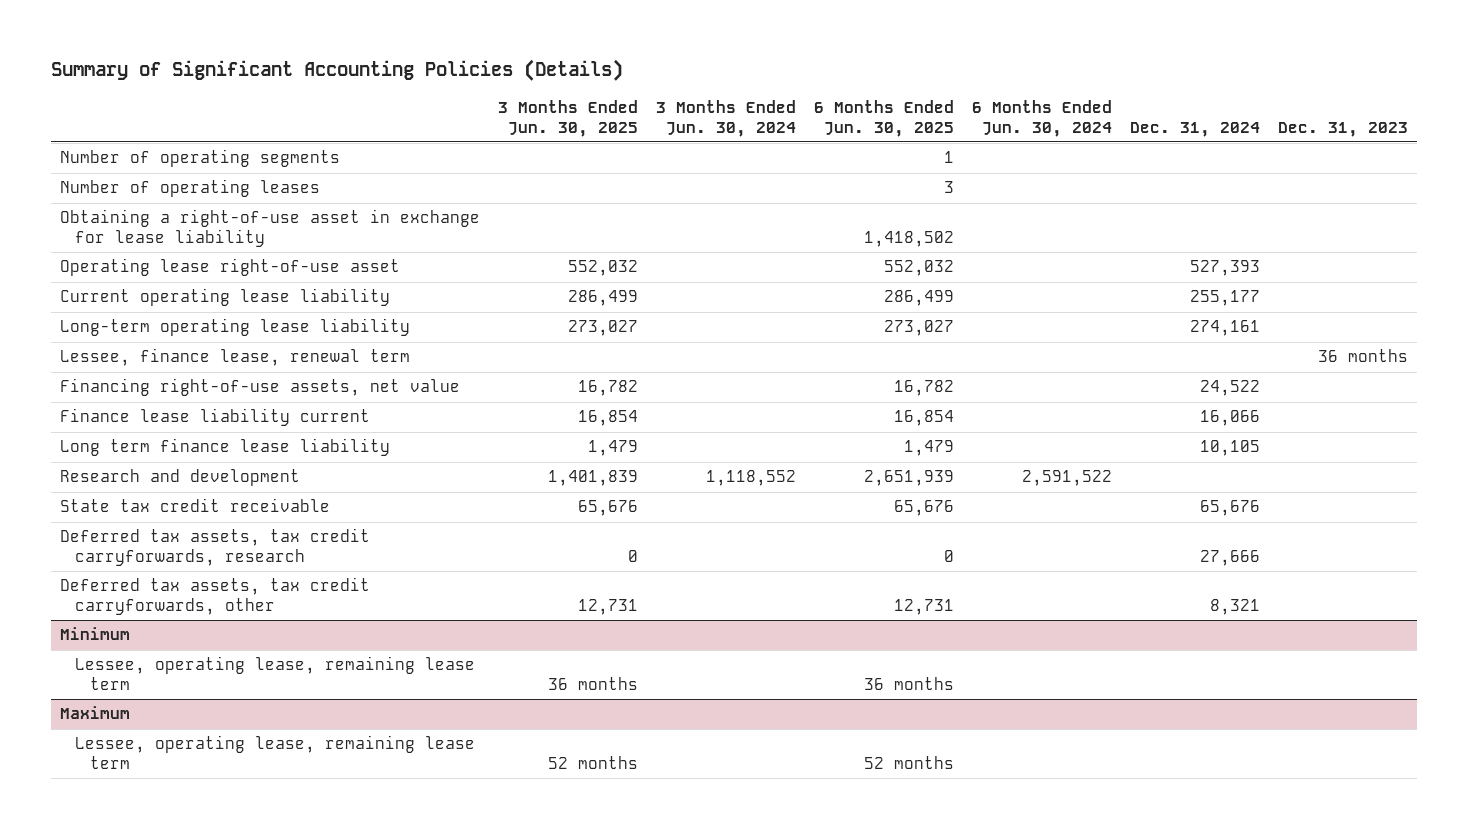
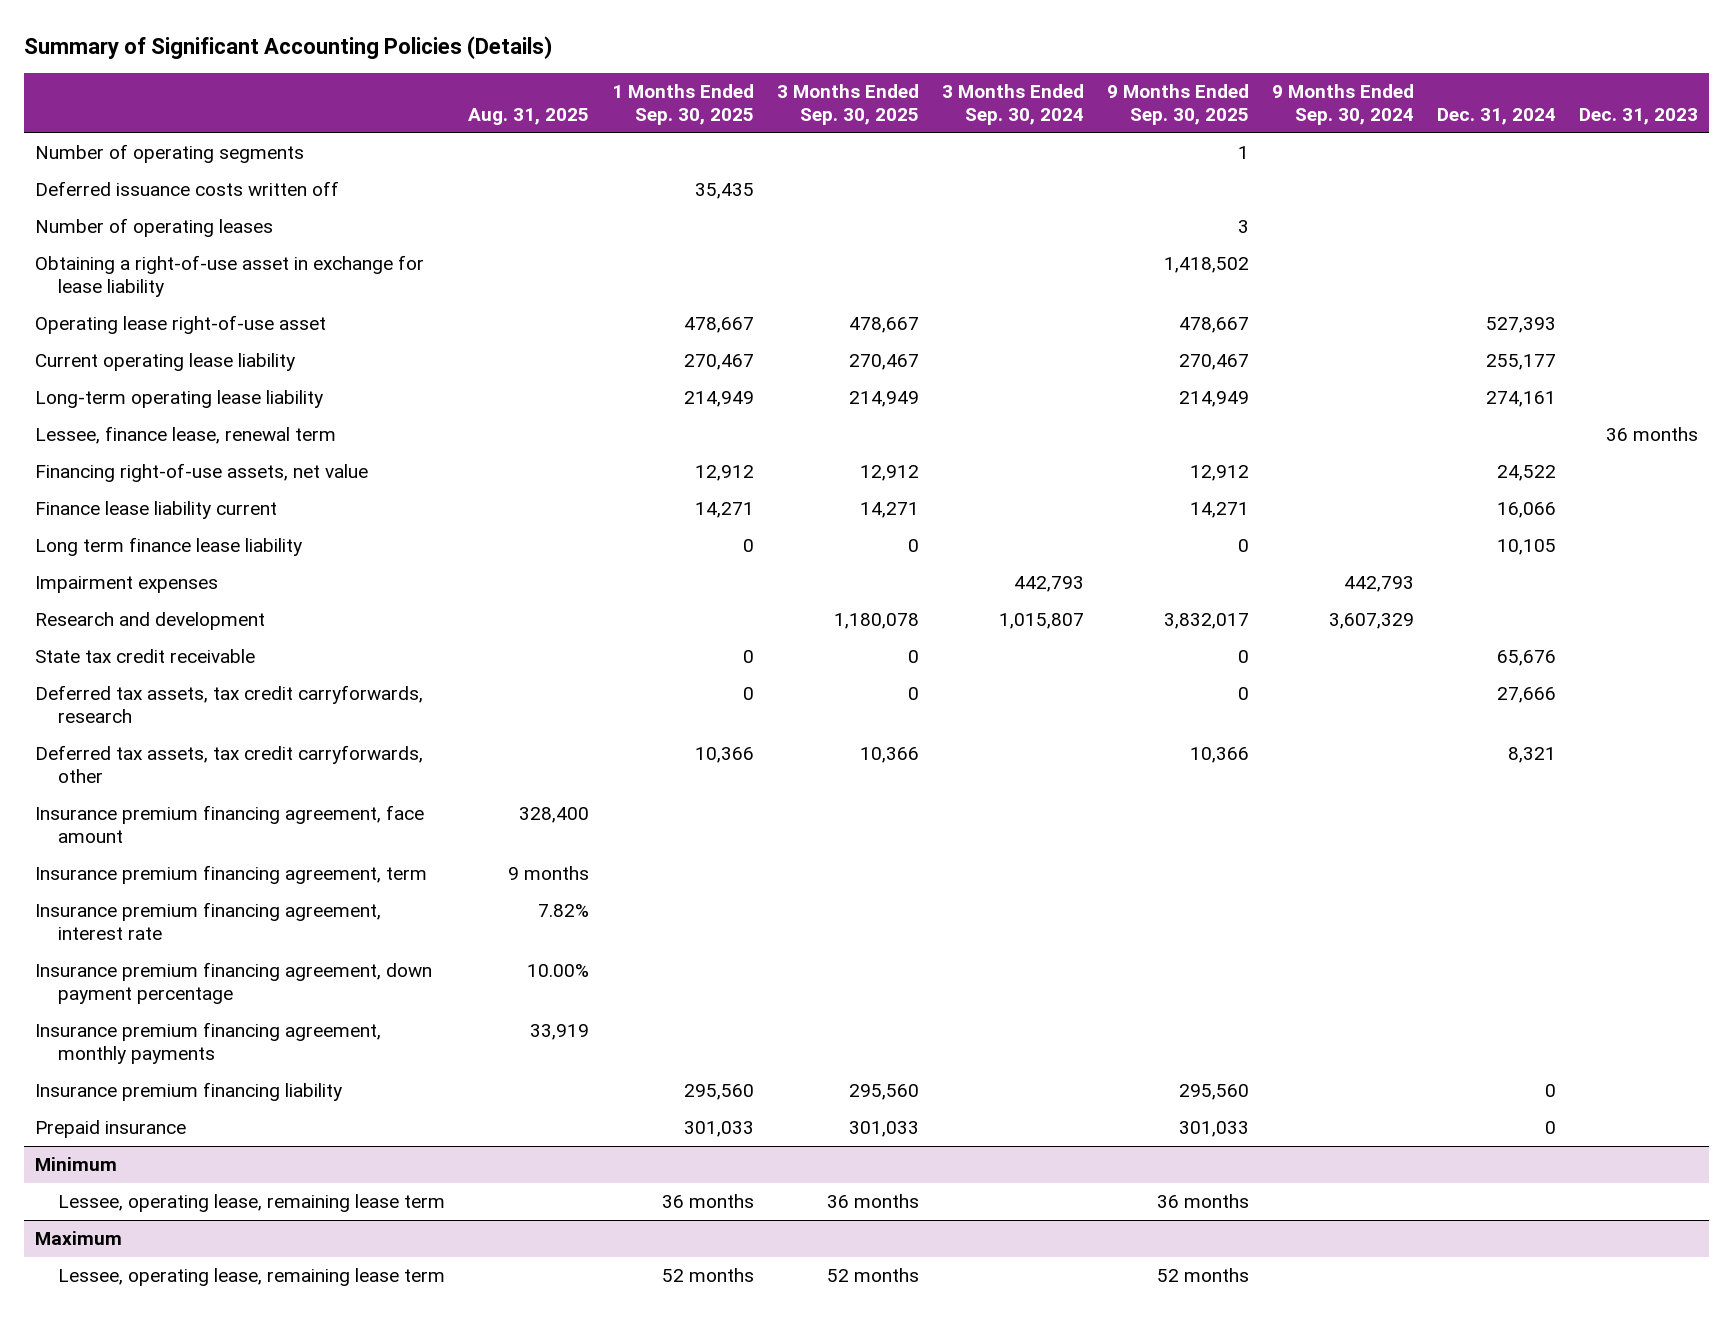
- | 3 Months Ended Jun. 30, 2025 | 3 Months Ended Jun. 30, 2024 | 6 Months Ended Jun. 30, 2025 | 6 Months Ended Jun. 30, 2024 | Dec. 31, 2024 | Dec. 31, 2023
+ | Aug. 31, 2025 | 1 Months Ended Sep. 30, 2025 | 3 Months Ended Sep. 30, 2025 | 3 Months Ended Sep. 30, 2024 | 9 Months Ended Sep. 30, 2025 | 9 Months Ended Sep. 30, 2024 | Dec. 31, 2024 | Dec. 31, 2023
+ Deferred issuance costs written off | | 35,435 | | | | | |
+ Impairment expenses | | | | 442,793 | | 442,793 | |
+ Insurance premium financing agreement, face amount | 328,400 | | | | | | |
+ Insurance premium financing agreement, term | 9 months | | | | | | |
+ Insurance premium financing agreement, interest rate | 7.82% | | | | | | |
+ Insurance premium financing agreement, down payment percentage | 10.00% | | | | | | |
+ Insurance premium financing agreement, monthly payments | 33,919 | | | | | | |
+ Insurance premium financing liability | | 295,560 | 295,560 | | 295,560 | | 0 |
+ Prepaid insurance | | 301,033 | 301,033 | | 301,033 | | 0 |

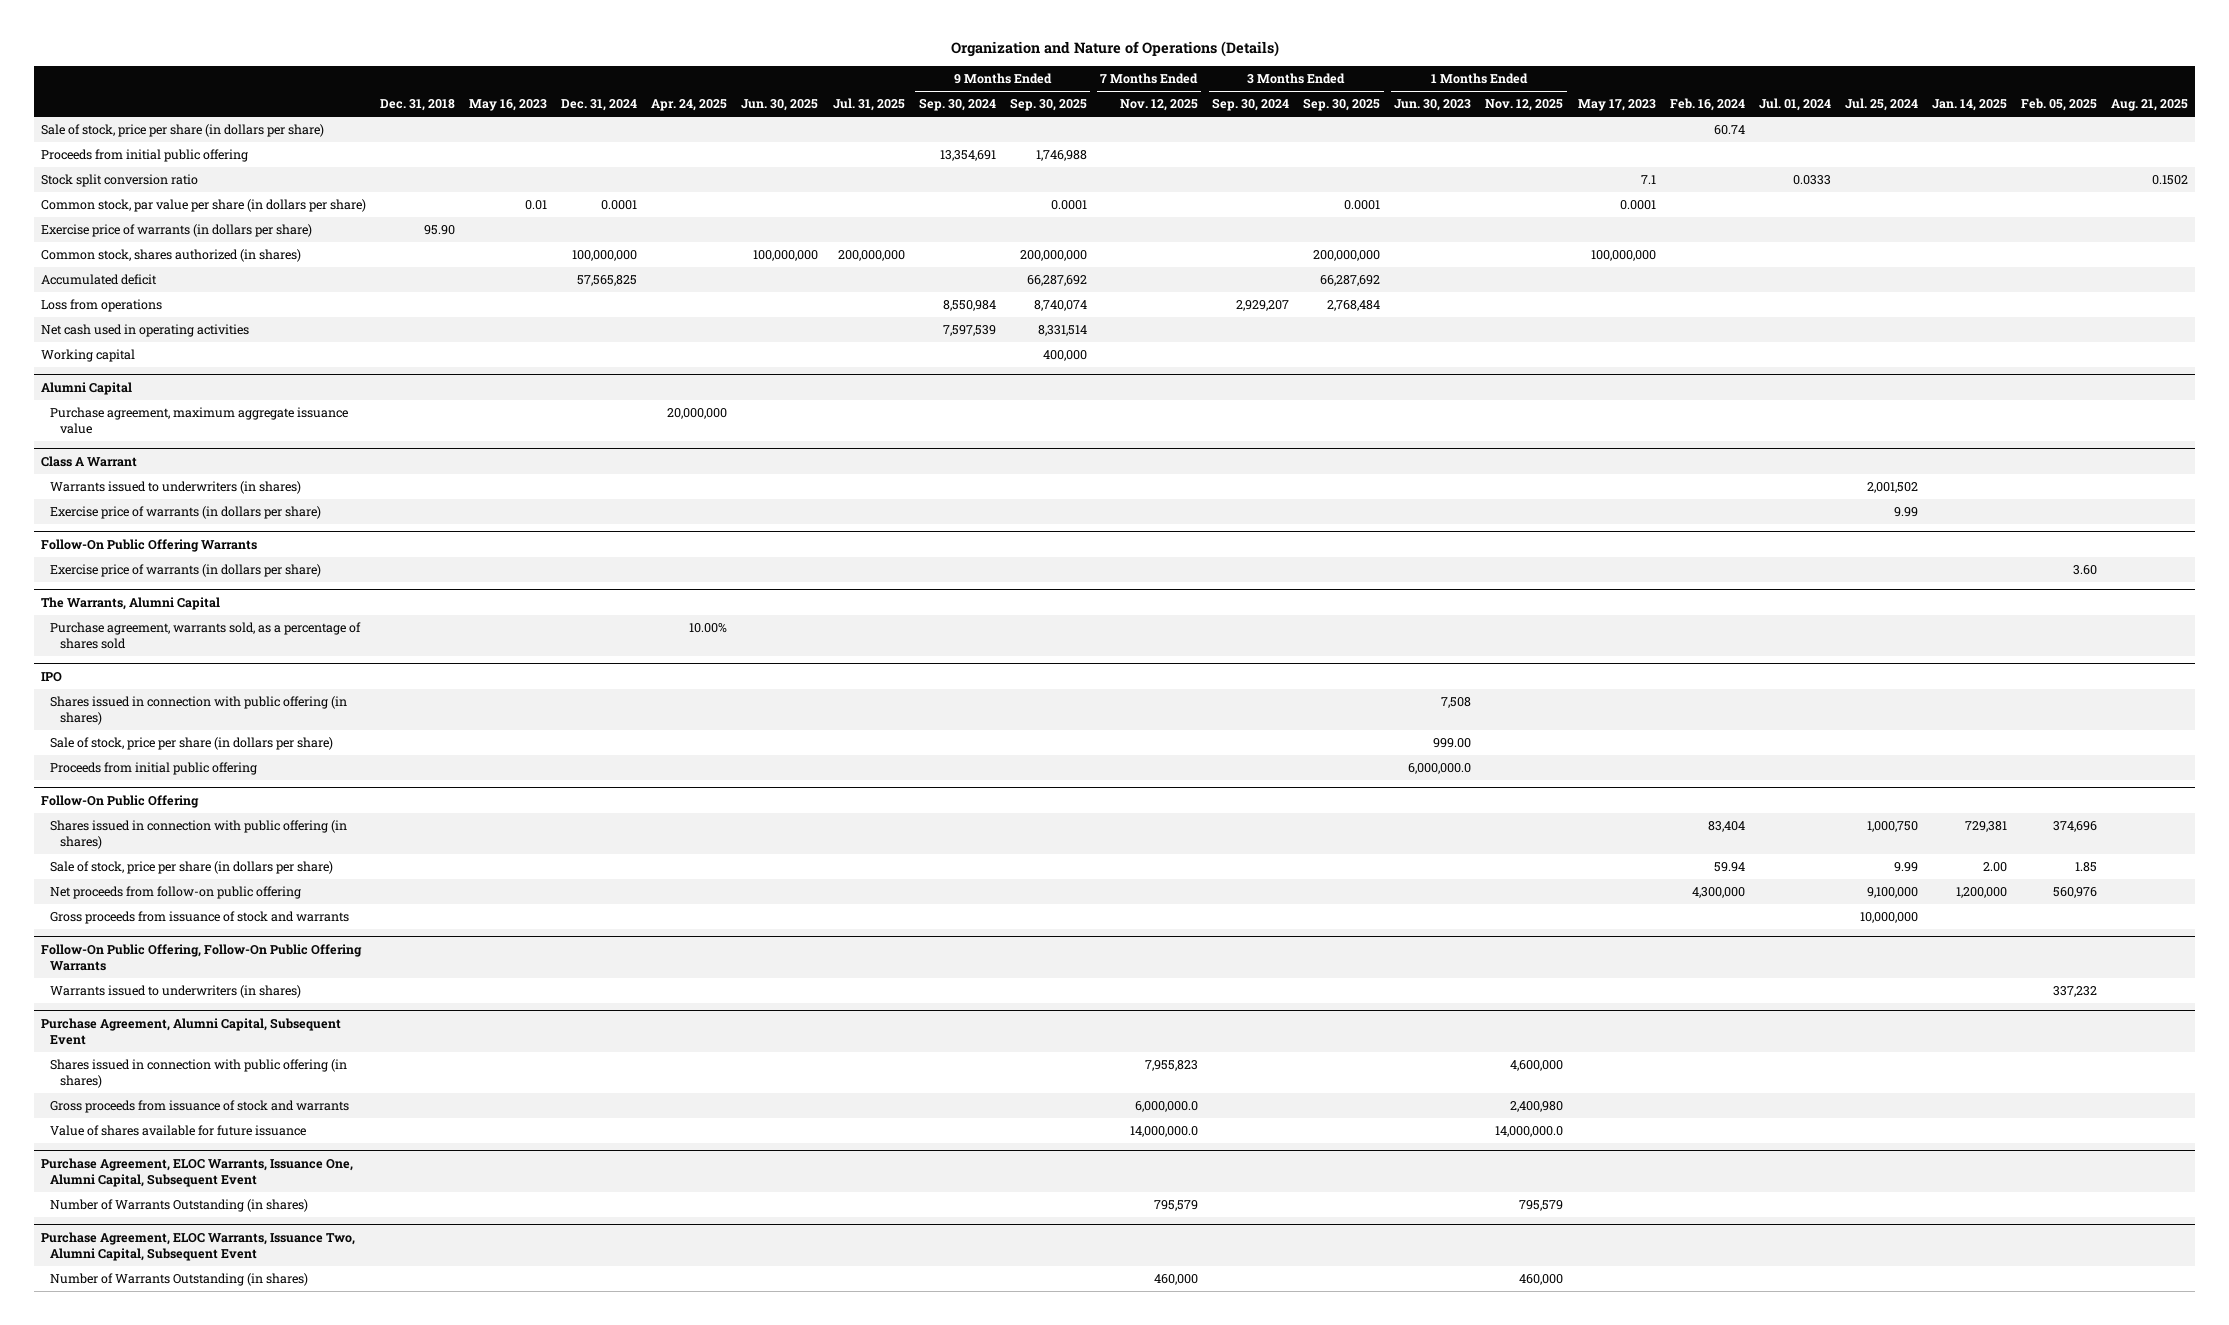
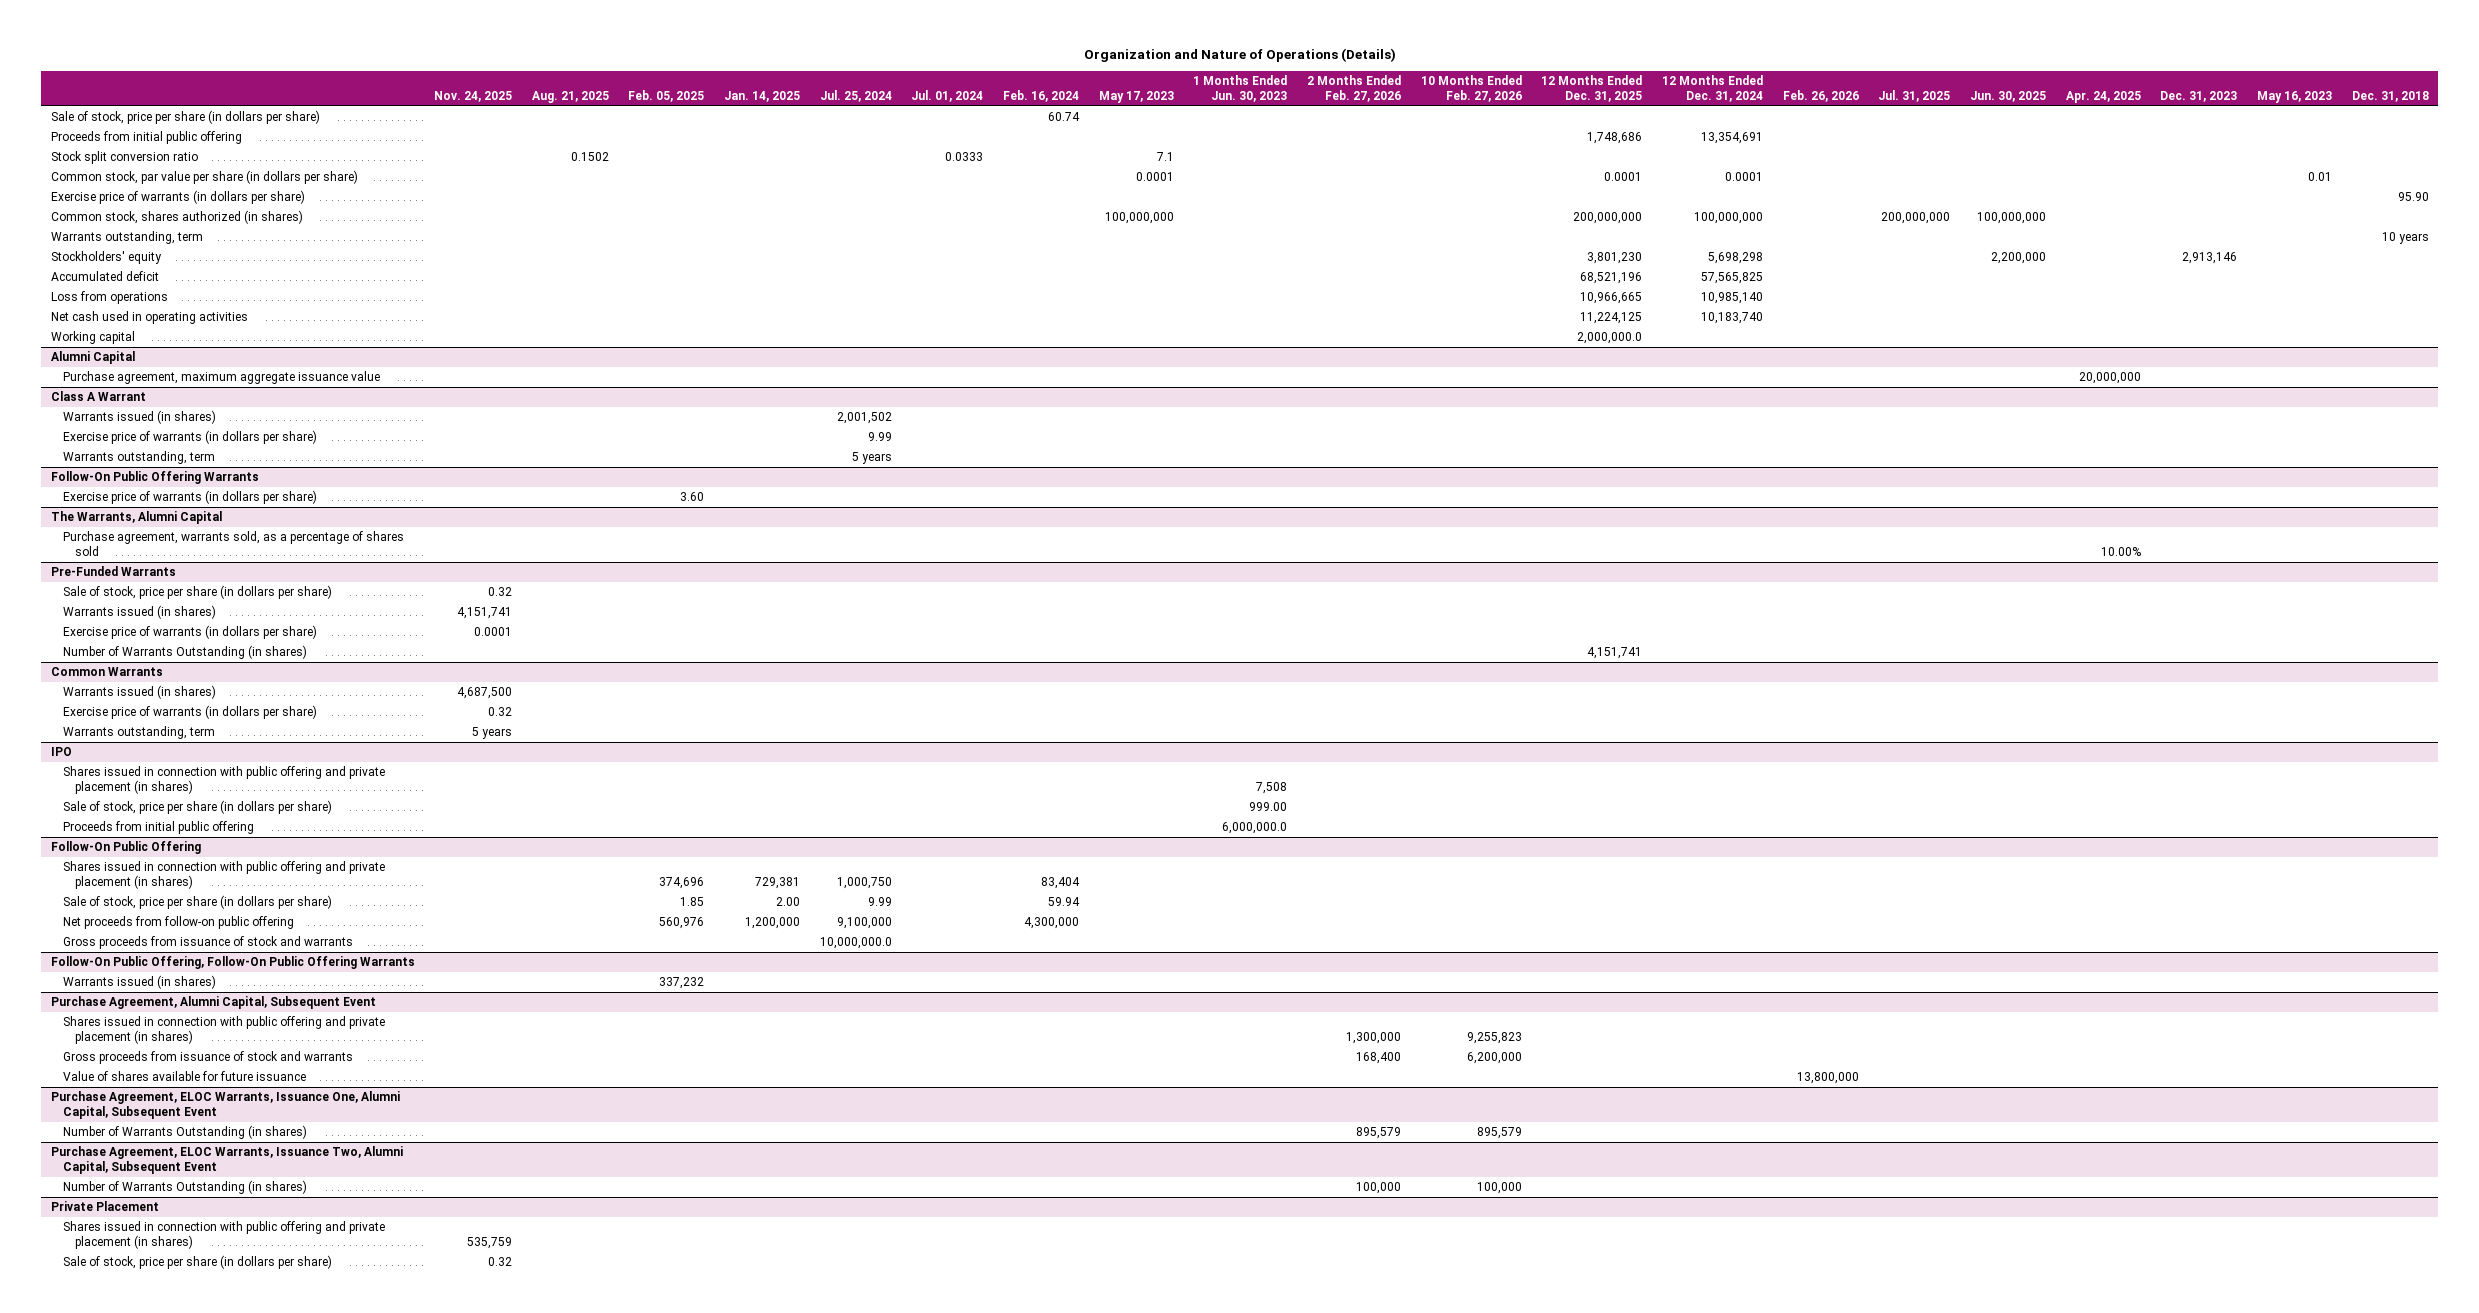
- | Dec. 31, 2018 | May 16, 2023 | Dec. 31, 2024 | Apr. 24, 2025 | Jun. 30, 2025 | Jul. 31, 2025 | 9 Months Ended Sep. 30, 2024 | 9 Months Ended Sep. 30, 2025 | 7 Months Ended Nov. 12, 2025 | 3 Months Ended Sep. 30, 2024 | 3 Months Ended Sep. 30, 2025 | 1 Months Ended Jun. 30, 2023 | 1 Months Ended Nov. 12, 2025 | May 17, 2023 | Feb. 16, 2024 | Jul. 01, 2024 | Jul. 25, 2024 | Jan. 14, 2025 | Feb. 05, 2025 | Aug. 21, 2025
+ | Nov. 24, 2025 | Aug. 21, 2025 | Feb. 05, 2025 | Jan. 14, 2025 | Jul. 25, 2024 | Jul. 01, 2024 | Feb. 16, 2024 | May 17, 2023 | 1 Months Ended Jun. 30, 2023 | 2 Months Ended Feb. 27, 2026 | 10 Months Ended Feb. 27, 2026 | 12 Months Ended Dec. 31, 2025 | 12 Months Ended Dec. 31, 2024 | Feb. 26, 2026 | Jul. 31, 2025 | Jun. 30, 2025 | Apr. 24, 2025 | Dec. 31, 2023 | May 16, 2023 | Dec. 31, 2018
+ Warrants outstanding, term | | | | | | | | | | | | | | | | | | | | 10 years
+ Stockholders' equity | | | | | | | | | | | | 3,801,230 | 5,698,298 | | | 2,200,000 | | 2,913,146 | |
@ Class A Warrant
- Warrants issued to underwriters (in shares) | | | | | | | | | | | | | | | | | 2,001,502 | | |
+ Warrants issued (in shares) | | | | | 2,001,502 | | | | | | | | | | | | | | |
+ Warrants outstanding, term | | | | | 5 years | | | | | | | | | | | | | | |
+ Pre-Funded Warrants
+ Sale of stock, price per share (in dollars per share) | 0.32 | | | | | | | | | | | | | | | | | | |
+ Warrants issued (in shares) | 4,151,741 | | | | | | | | | | | | | | | | | | |
+ Exercise price of warrants (in dollars per share) | 0.0001 | | | | | | | | | | | | | | | | | | |
+ Number of Warrants Outstanding (in shares) | | | | | | | | | | | | 4,151,741 | | | | | | | |
+ Common Warrants
+ Warrants issued (in shares) | 4,687,500 | | | | | | | | | | | | | | | | | | |
+ Exercise price of warrants (in dollars per share) | 0.32 | | | | | | | | | | | | | | | | | | |
+ Warrants outstanding, term | 5 years | | | | | | | | | | | | | | | | | | |
@ IPO
- Shares issued in connection with public offering (in shares) | | | | | | | | | | | | 7,508 | | | | | | | |
+ Shares issued in connection with public offering and private placement (in shares) | | | | | | | | | 7,508 | | | | | | | | | | |
@ Follow-On Public Offering
- Shares issued in connection with public offering (in shares) | | | | | | | | | | | | | | | 83,404 | | 1,000,750 | 729,381 | 374,696 |
+ Shares issued in connection with public offering and private placement (in shares) | | | 374,696 | 729,381 | 1,000,750 | | 83,404 | | | | | | | | | | | | |
- Gross proceeds from issuance of stock and warrants | | | | | | | | | | | | | | | | | 10,000,000 | | |
+ Gross proceeds from issuance of stock and warrants | | | | | 10,000,000.0 | | | | | | | | | | | | | | |
@ Follow-On Public Offering, Follow-On Public Offering Warrants
- Warrants issued to underwriters (in shares) | | | | | | | | | | | | | | | | | | | 337,232 |
+ Warrants issued (in shares) | | | 337,232 | | | | | | | | | | | | | | | | |
@ Purchase Agreement, Alumni Capital, Subsequent Event
- Shares issued in connection with public offering (in shares) | | | | | | | | | 7,955,823 | | | | 4,600,000 | | | | | | |
+ Shares issued in connection with public offering and private placement (in shares) | | | | | | | | | | 1,300,000 | 9,255,823 | | | | | | | | |
+ Private Placement
+ Shares issued in connection with public offering and private placement (in shares) | 535,759 | | | | | | | | | | | | | | | | | | |
+ Sale of stock, price per share (in dollars per share) | 0.32 | | | | | | | | | | | | | | | | | | |

